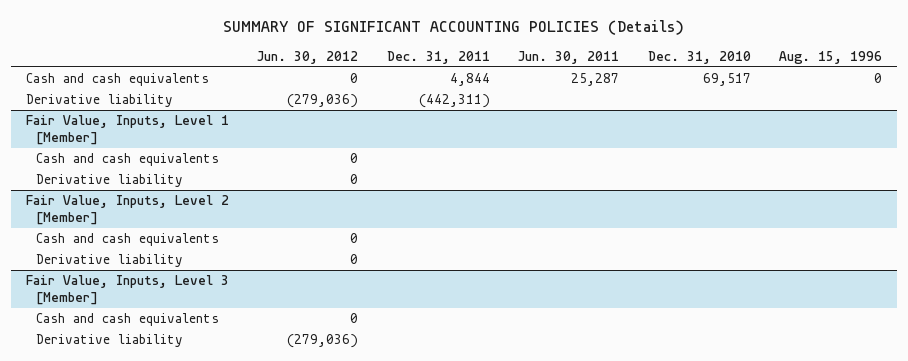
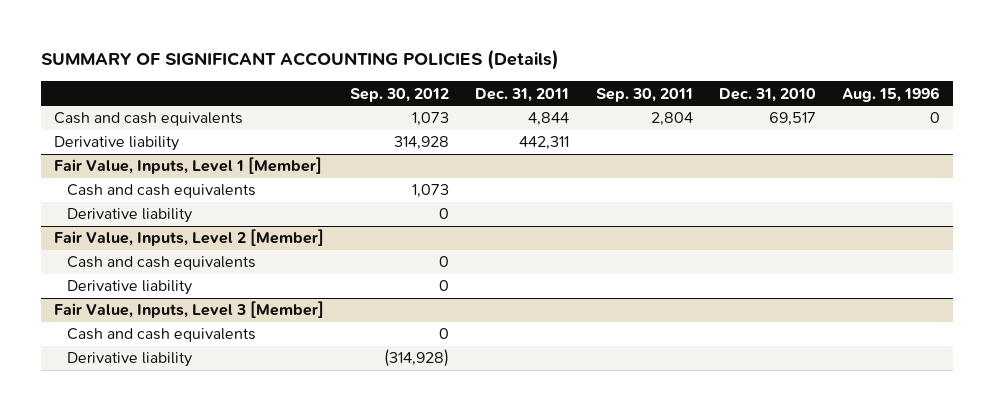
- | Jun. 30, 2012 | Dec. 31, 2011 | Jun. 30, 2011 | Dec. 31, 2010 | Aug. 15, 1996
+ | Sep. 30, 2012 | Dec. 31, 2011 | Sep. 30, 2011 | Dec. 31, 2010 | Aug. 15, 1996
- Derivative liability | (279,036) | (442,311) | | |
+ Derivative liability | 314,928 | 442,311 | | |

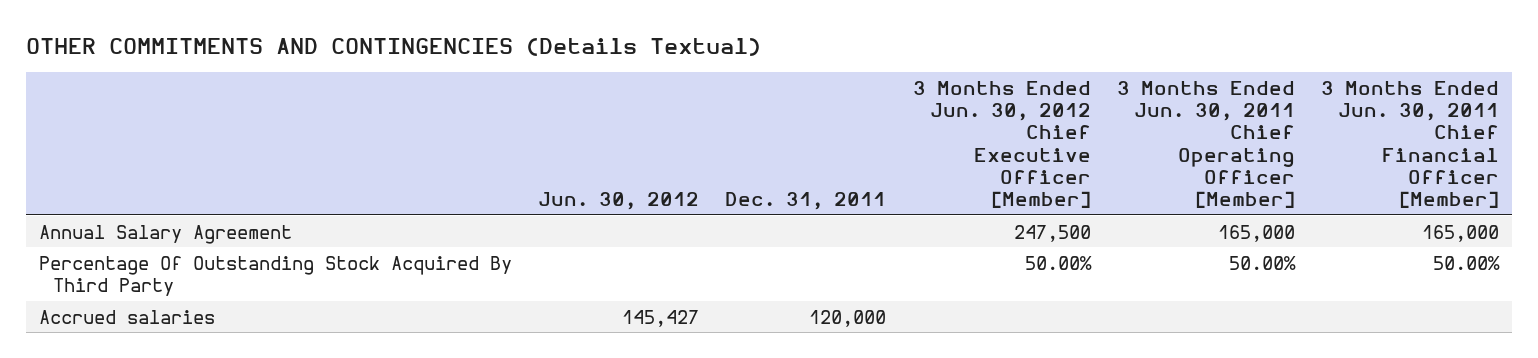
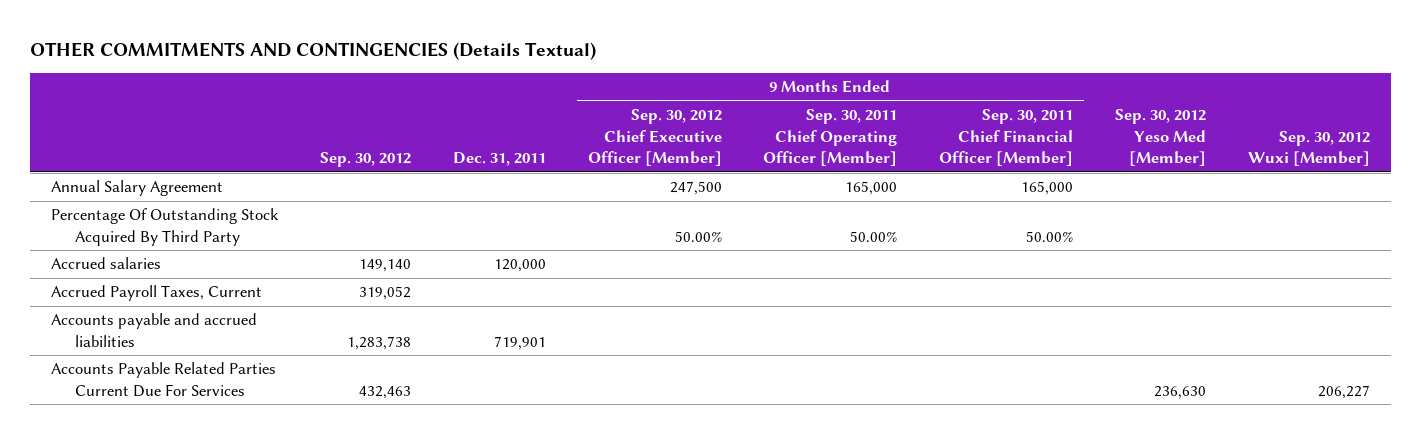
- | Jun. 30, 2012 | Dec. 31, 2011 | 3 Months Ended Jun. 30, 2012 Chief Executive Officer [Member] | 3 Months Ended Jun. 30, 2011 Chief Operating Officer [Member] | 3 Months Ended Jun. 30, 2011 Chief Financial Officer [Member]
+ | Sep. 30, 2012 | Dec. 31, 2011 | 9 Months Ended Sep. 30, 2012 Chief Executive Officer [Member] | 9 Months Ended Sep. 30, 2011 Chief Operating Officer [Member] | 9 Months Ended Sep. 30, 2011 Chief Financial Officer [Member] | Sep. 30, 2012 Yeso Med [Member] | Sep. 30, 2012 Wuxi [Member]
+ Accrued Payroll Taxes, Current | 319,052 | | | | | |
+ Accounts payable and accrued liabilities | 1,283,738 | 719,901 | | | | |
+ Accounts Payable Related Parties Current Due For Services | 432,463 | | | | | 236,630 | 206,227

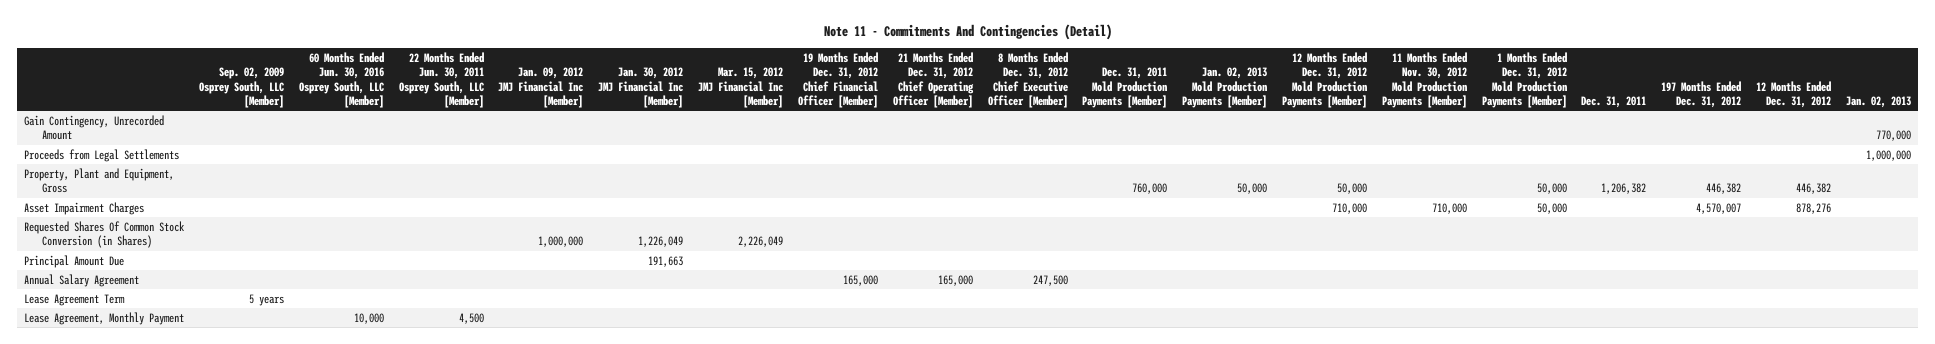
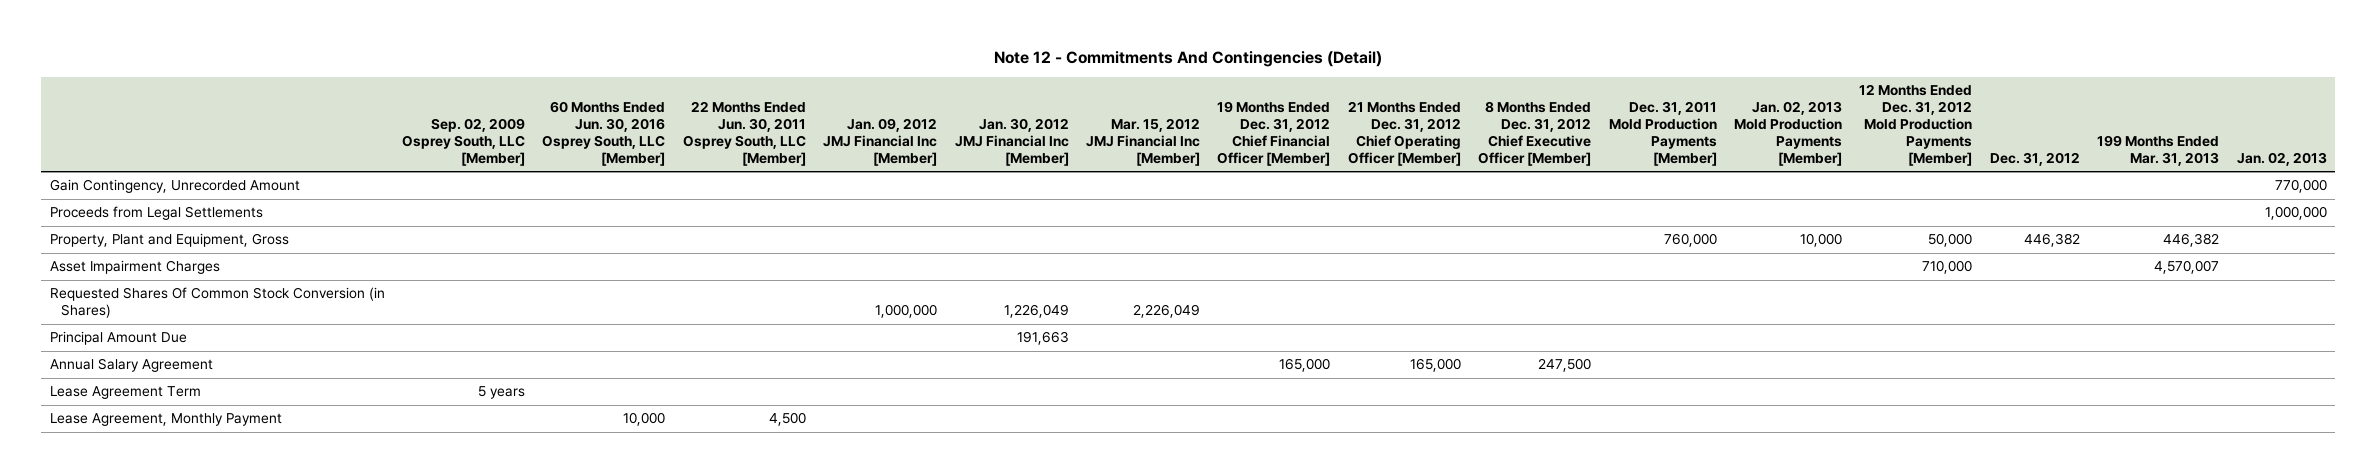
- Note 11 - Commitments And Contingencies (Detail)
+ Note 12 - Commitments And Contingencies (Detail)
- | Sep. 02, 2009 Osprey South, LLC [Member] | 60 Months Ended Jun. 30, 2016 Osprey South, LLC [Member] | 22 Months Ended Jun. 30, 2011 Osprey South, LLC [Member] | Jan. 09, 2012 JMJ Financial Inc [Member] | Jan. 30, 2012 JMJ Financial Inc [Member] | Mar. 15, 2012 JMJ Financial Inc [Member] | 19 Months Ended Dec. 31, 2012 Chief Financial Officer [Member] | 21 Months Ended Dec. 31, 2012 Chief Operating Officer [Member] | 8 Months Ended Dec. 31, 2012 Chief Executive Officer [Member] | Dec. 31, 2011 Mold Production Payments [Member] | Jan. 02, 2013 Mold Production Payments [Member] | 12 Months Ended Dec. 31, 2012 Mold Production Payments [Member] | 11 Months Ended Nov. 30, 2012 Mold Production Payments [Member] | 1 Months Ended Dec. 31, 2012 Mold Production Payments [Member] | Dec. 31, 2011 | 197 Months Ended Dec. 31, 2012 | 12 Months Ended Dec. 31, 2012 | Jan. 02, 2013
+ | Sep. 02, 2009 Osprey South, LLC [Member] | 60 Months Ended Jun. 30, 2016 Osprey South, LLC [Member] | 22 Months Ended Jun. 30, 2011 Osprey South, LLC [Member] | Jan. 09, 2012 JMJ Financial Inc [Member] | Jan. 30, 2012 JMJ Financial Inc [Member] | Mar. 15, 2012 JMJ Financial Inc [Member] | 19 Months Ended Dec. 31, 2012 Chief Financial Officer [Member] | 21 Months Ended Dec. 31, 2012 Chief Operating Officer [Member] | 8 Months Ended Dec. 31, 2012 Chief Executive Officer [Member] | Dec. 31, 2011 Mold Production Payments [Member] | Jan. 02, 2013 Mold Production Payments [Member] | 12 Months Ended Dec. 31, 2012 Mold Production Payments [Member] | Dec. 31, 2012 | 199 Months Ended Mar. 31, 2013 | Jan. 02, 2013
- Property, Plant and Equipment, Gross | | | | | | | | | | 760,000 | 50,000 | 50,000 | | 50,000 | 1,206,382 | 446,382 | 446,382 |
+ Property, Plant and Equipment, Gross | | | | | | | | | | 760,000 | 10,000 | 50,000 | 446,382 | 446,382 |

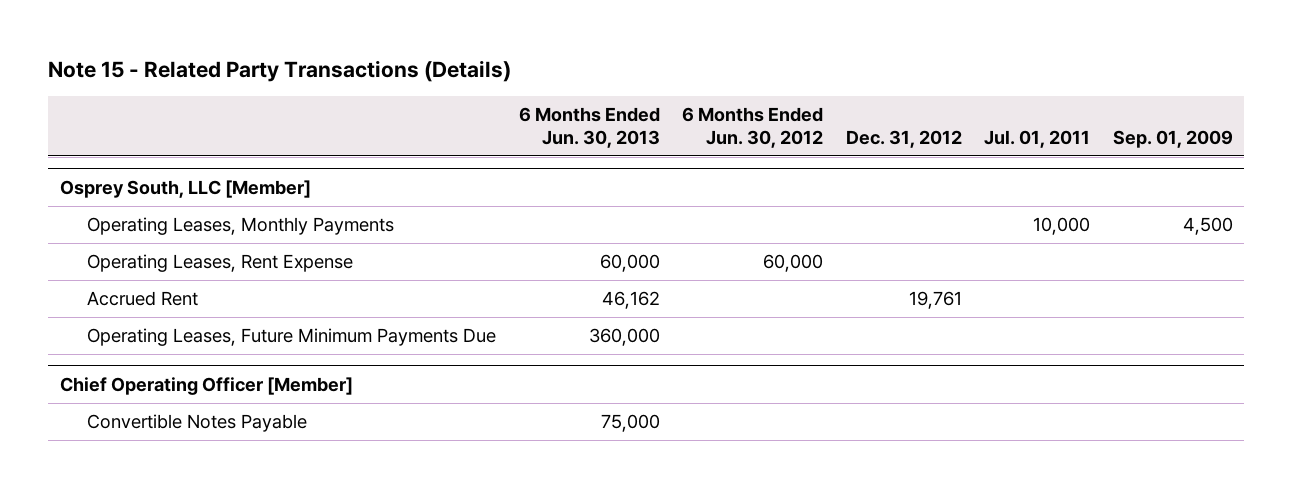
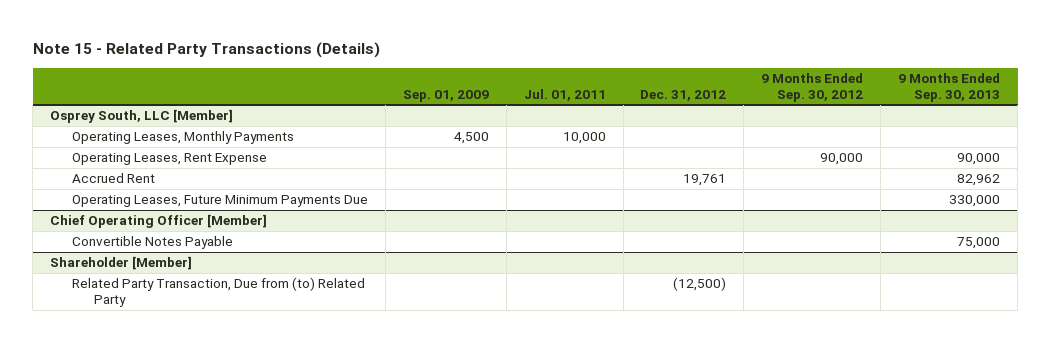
- | 6 Months Ended Jun. 30, 2013 | 6 Months Ended Jun. 30, 2012 | Dec. 31, 2012 | Jul. 01, 2011 | Sep. 01, 2009
+ | Sep. 01, 2009 | Jul. 01, 2011 | Dec. 31, 2012 | 9 Months Ended Sep. 30, 2012 | 9 Months Ended Sep. 30, 2013
+ Shareholder [Member]
+ Related Party Transaction, Due from (to) Related Party | | | (12,500) | |

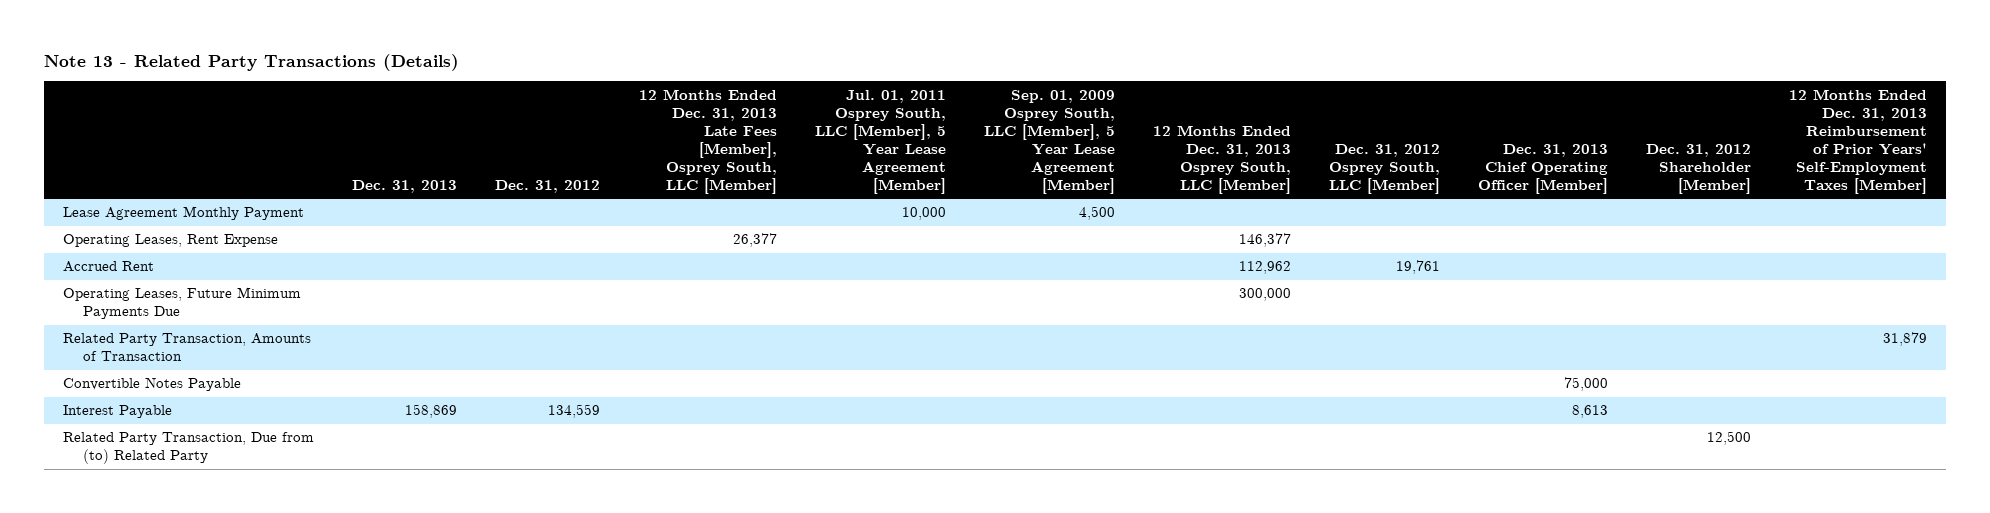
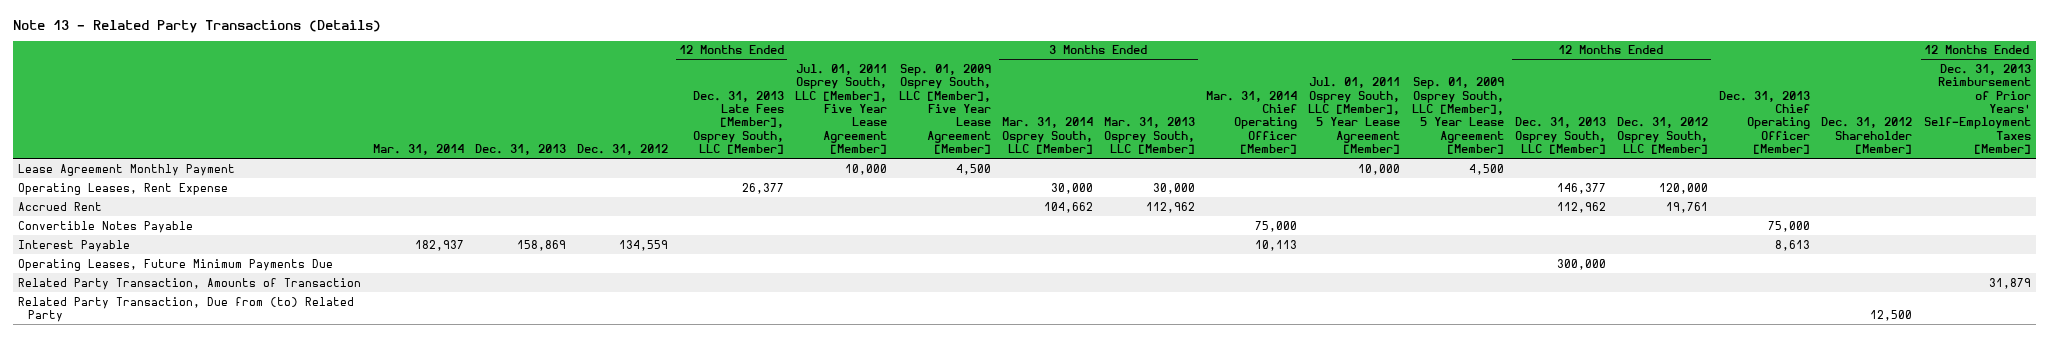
- | Dec. 31, 2013 | Dec. 31, 2012 | 12 Months Ended Dec. 31, 2013 Late Fees [Member], Osprey South, LLC [Member] | Jul. 01, 2011 Osprey South, LLC [Member], 5 Year Lease Agreement [Member] | Sep. 01, 2009 Osprey South, LLC [Member], 5 Year Lease Agreement [Member] | 12 Months Ended Dec. 31, 2013 Osprey South, LLC [Member] | Dec. 31, 2012 Osprey South, LLC [Member] | Dec. 31, 2013 Chief Operating Officer [Member] | Dec. 31, 2012 Shareholder [Member] | 12 Months Ended Dec. 31, 2013 Reimbursement of Prior Years' Self-Employment Taxes [Member]
+ | Mar. 31, 2014 | Dec. 31, 2013 | Dec. 31, 2012 | 12 Months Ended Dec. 31, 2013 Late Fees [Member], Osprey South, LLC [Member] | Jul. 01, 2011 Osprey South, LLC [Member], Five Year Lease Agreement [Member] | Sep. 01, 2009 Osprey South, LLC [Member], Five Year Lease Agreement [Member] | 3 Months Ended Mar. 31, 2014 Osprey South, LLC [Member] | 3 Months Ended Mar. 31, 2013 Osprey South, LLC [Member] | Mar. 31, 2014 Chief Operating Officer [Member] | Jul. 01, 2011 Osprey South, LLC [Member], 5 Year Lease Agreement [Member] | Sep. 01, 2009 Osprey South, LLC [Member], 5 Year Lease Agreement [Member] | 12 Months Ended Dec. 31, 2013 Osprey South, LLC [Member] | 12 Months Ended Dec. 31, 2012 Osprey South, LLC [Member] | Dec. 31, 2013 Chief Operating Officer [Member] | Dec. 31, 2012 Shareholder [Member] | 12 Months Ended Dec. 31, 2013 Reimbursement of Prior Years' Self-Employment Taxes [Member]
moved down: Operating Leases, Future Minimum Payments Due | | | | | | | | | | | | 300,000 | | | |
moved down: Related Party Transaction, Amounts of Transaction | | | | | | | | | | | | | | | | 31,879

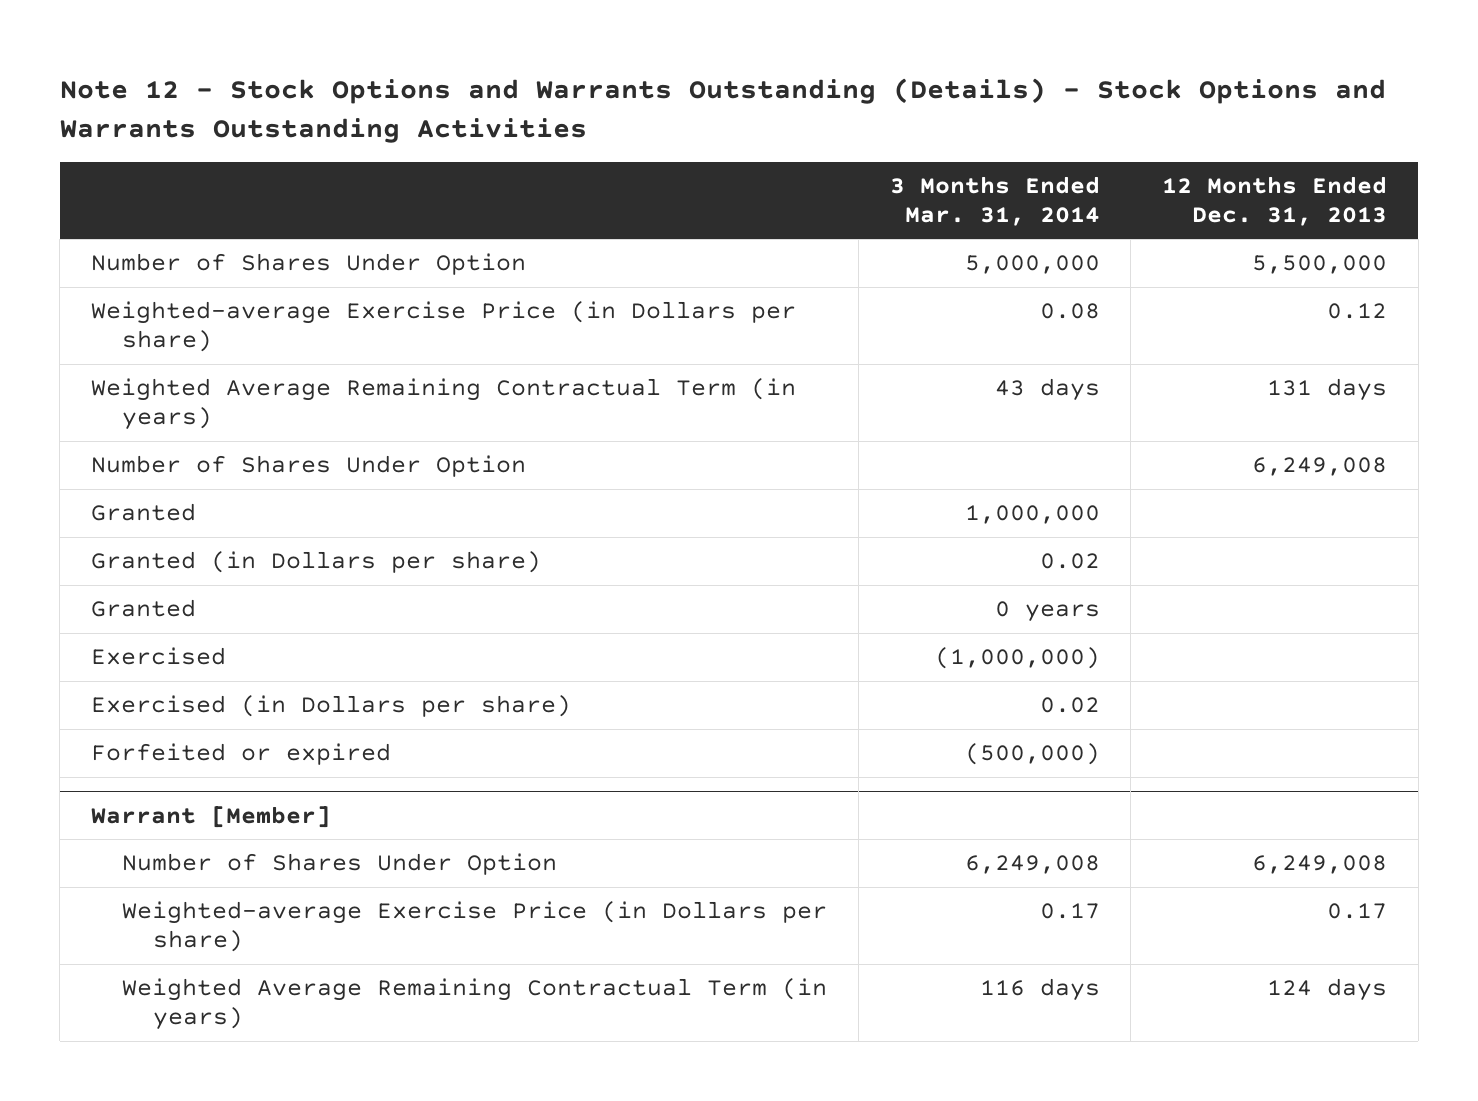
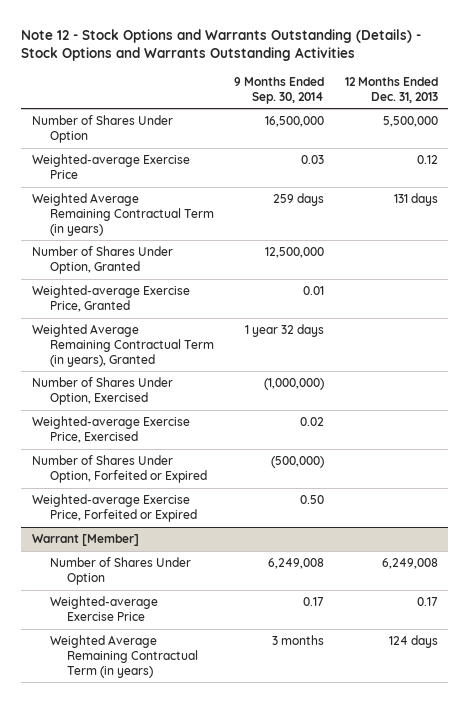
- | 3 Months Ended Mar. 31, 2014 | 12 Months Ended Dec. 31, 2013
+ | 9 Months Ended Sep. 30, 2014 | 12 Months Ended Dec. 31, 2013
- Weighted-average Exercise Price (in Dollars per share) | 0.08 | 0.12
+ Weighted-average Exercise Price | 0.03 | 0.12
- Number of Shares Under Option | | 6,249,008
- Granted | 1,000,000 |
- Granted (in Dollars per share) | 0.02 |
- Granted | 0 years |
- Exercised | (1,000,000) |
- Exercised (in Dollars per share) | 0.02 |
- Forfeited or expired | (500,000) |
+ Number of Shares Under Option, Granted | 12,500,000 |
+ Weighted-average Exercise Price, Granted | 0.01 |
+ Weighted Average Remaining Contractual Term (in years), Granted | 1 year 32 days |
+ Number of Shares Under Option, Exercised | (1,000,000) |
+ Weighted-average Exercise Price, Exercised | 0.02 |
+ Number of Shares Under Option, Forfeited or Expired | (500,000) |
+ Weighted-average Exercise Price, Forfeited or Expired | 0.50 |
@ Warrant [Member]
- Weighted-average Exercise Price (in Dollars per share) | 0.17 | 0.17
+ Weighted-average Exercise Price | 0.17 | 0.17

